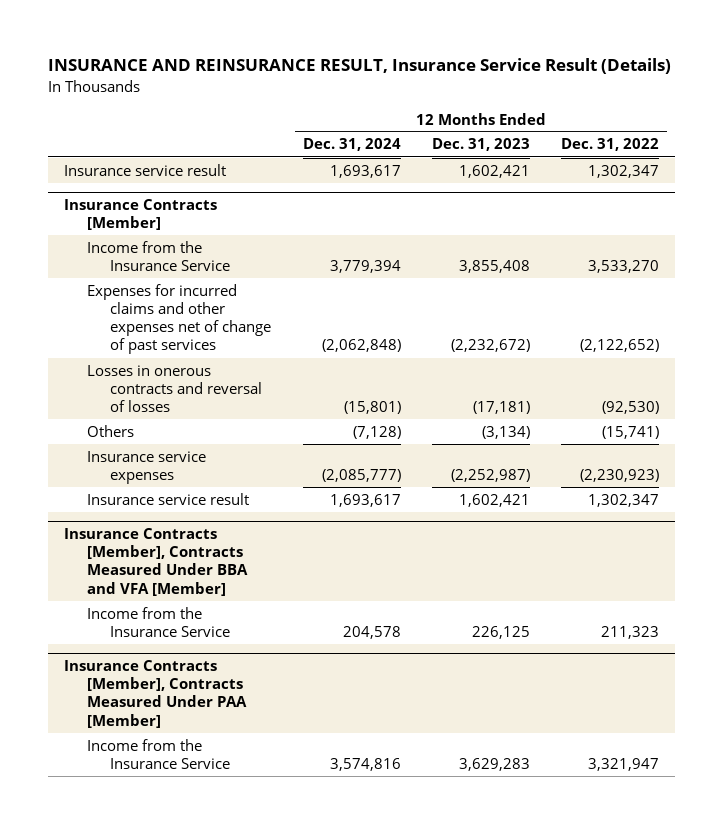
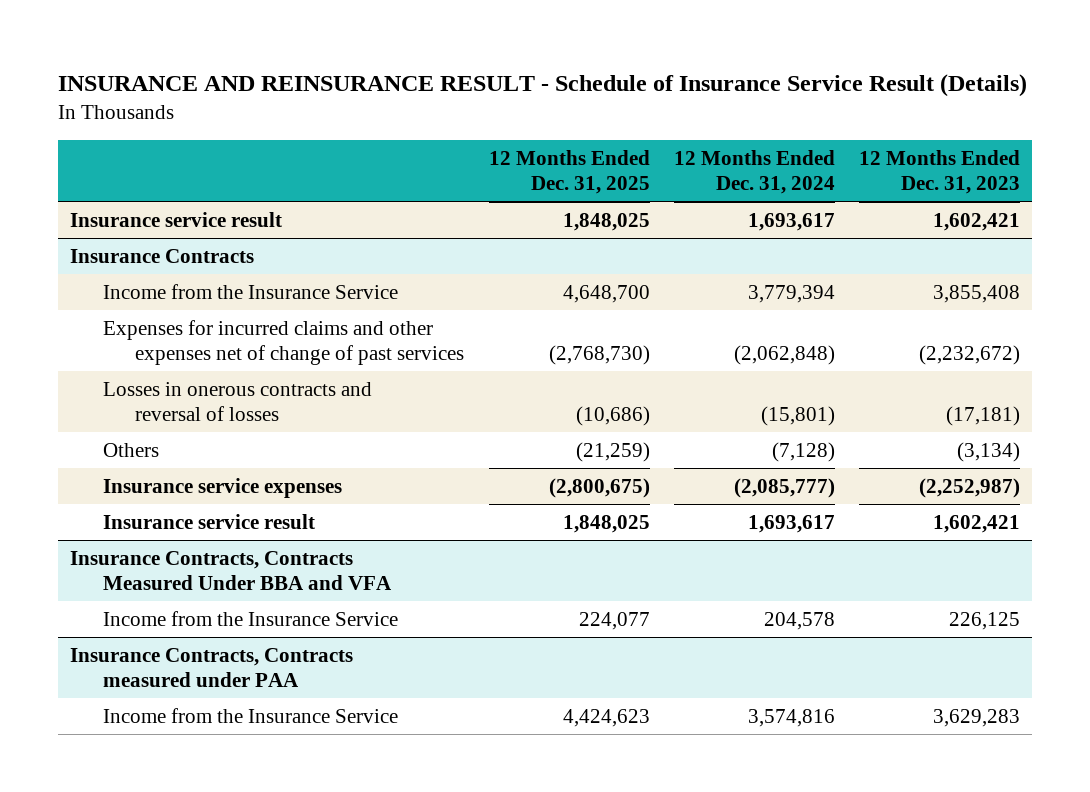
- INSURANCE AND REINSURANCE RESULT, Insurance Service Result (Details)
+ INSURANCE AND REINSURANCE RESULT - Schedule of Insurance Service Result (Details)
- | 12 Months Ended Dec. 31, 2024 | 12 Months Ended Dec. 31, 2023 | 12 Months Ended Dec. 31, 2022
+ | 12 Months Ended Dec. 31, 2025 | 12 Months Ended Dec. 31, 2024 | 12 Months Ended Dec. 31, 2023
- Insurance Contracts [Member]
+ Insurance Contracts
- Insurance Contracts [Member], Contracts Measured Under BBA and VFA [Member]
+ Insurance Contracts, Contracts Measured Under BBA and VFA
- Insurance Contracts [Member], Contracts Measured Under PAA [Member]
+ Insurance Contracts, Contracts measured under PAA

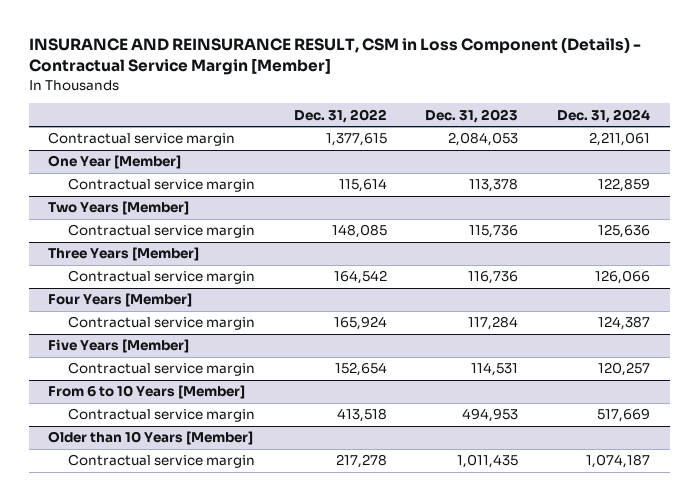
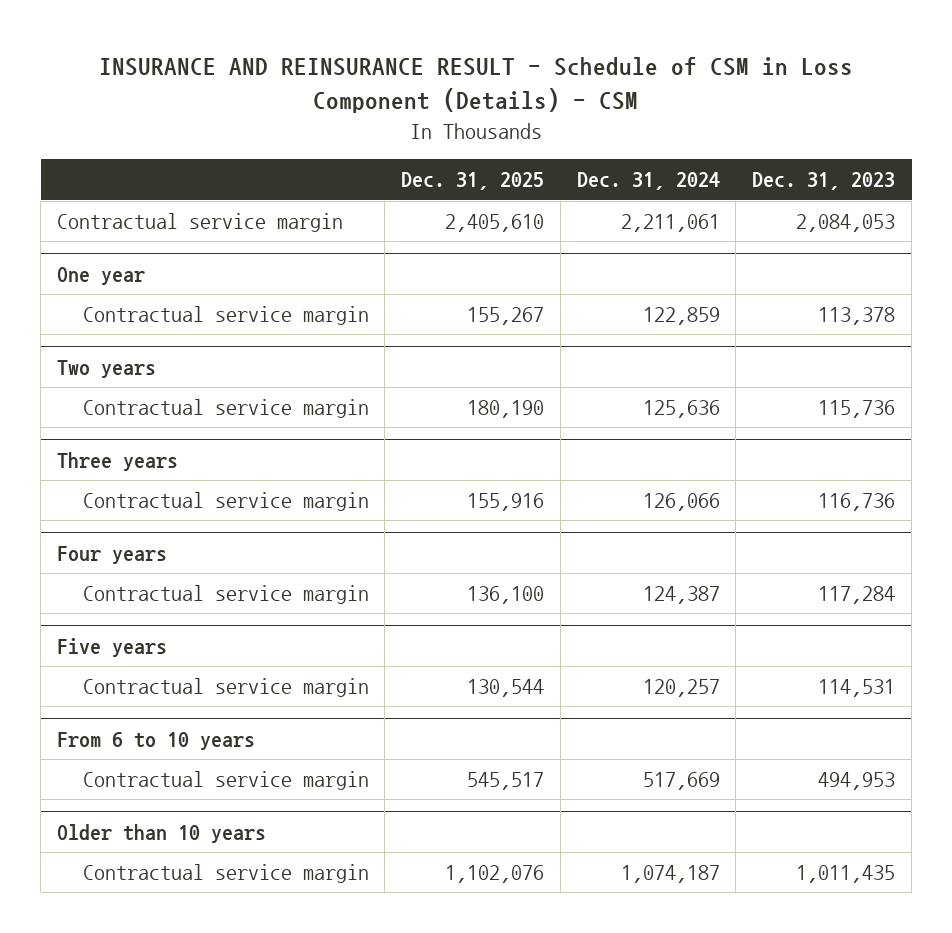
- INSURANCE AND REINSURANCE RESULT, CSM in Loss Component (Details) - Contractual Service Margin [Member]
+ INSURANCE AND REINSURANCE RESULT - Schedule of CSM in Loss Component (Details) - CSM
- | Dec. 31, 2022 | Dec. 31, 2023 | Dec. 31, 2024
+ | Dec. 31, 2025 | Dec. 31, 2024 | Dec. 31, 2023
- One Year [Member]
+ One year
- Two Years [Member]
+ Two years
- Three Years [Member]
+ Three years
- Four Years [Member]
+ Four years
- Five Years [Member]
+ Five years
- From 6 to 10 Years [Member]
+ From 6 to 10 years
- Older than 10 Years [Member]
+ Older than 10 years

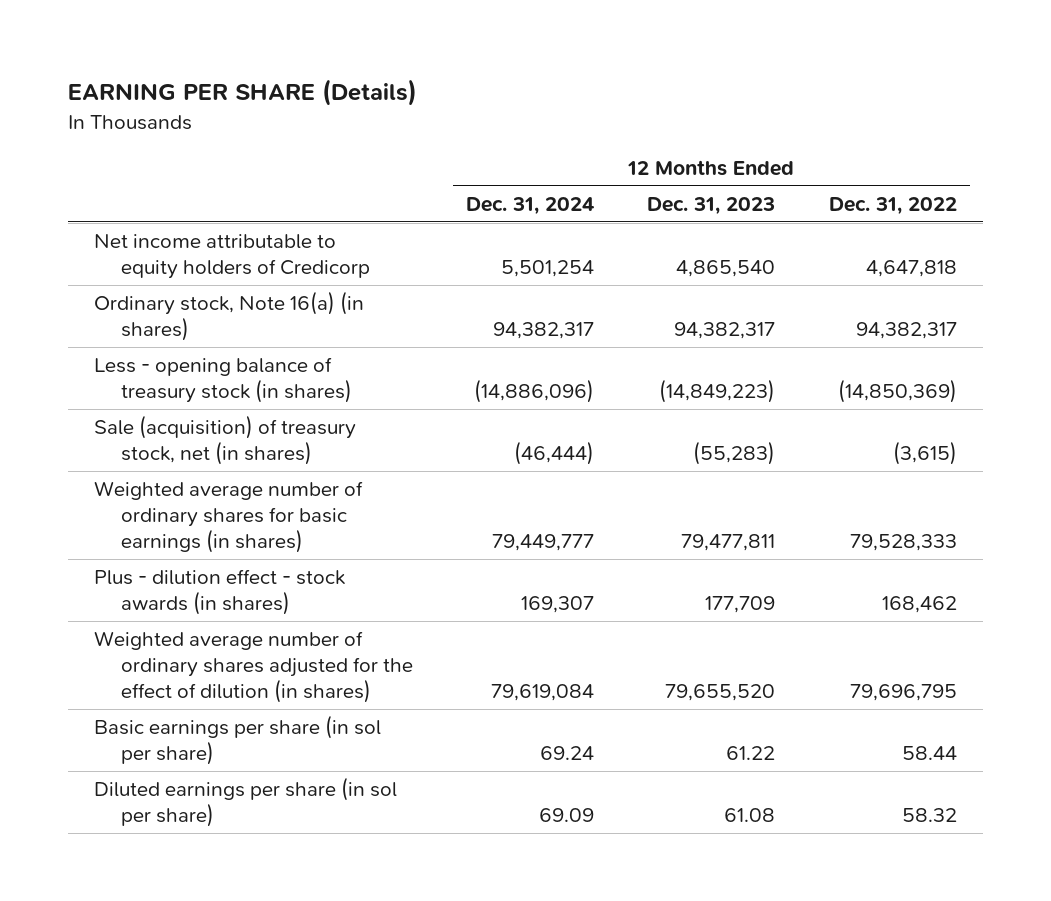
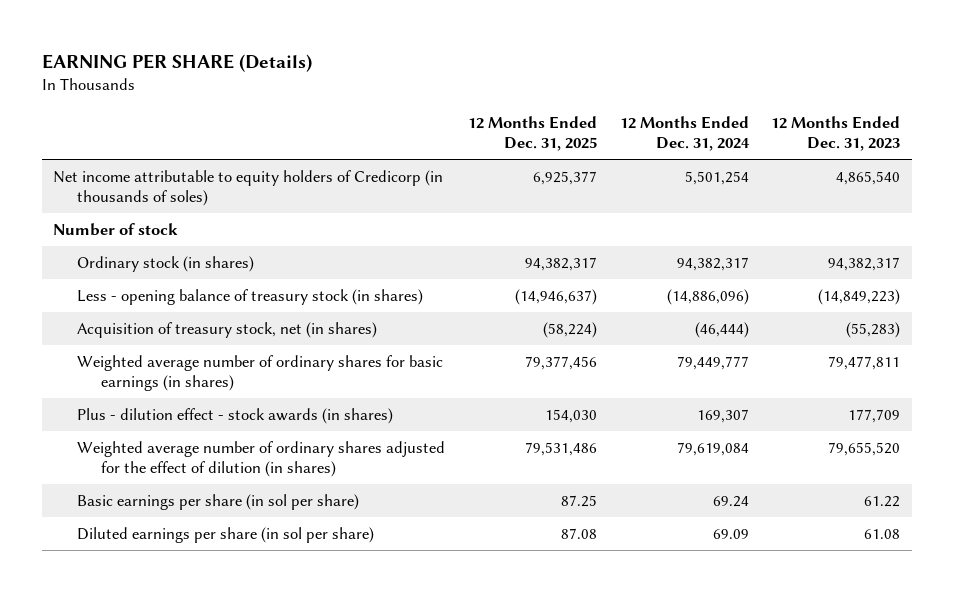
- | 12 Months Ended Dec. 31, 2024 | 12 Months Ended Dec. 31, 2023 | 12 Months Ended Dec. 31, 2022
+ | 12 Months Ended Dec. 31, 2025 | 12 Months Ended Dec. 31, 2024 | 12 Months Ended Dec. 31, 2023
- Net income attributable to equity holders of Credicorp | 5,501,254 | 4,865,540 | 4,647,818
- Ordinary stock, Note 16(a) (in shares) | 94,382,317 | 94,382,317 | 94,382,317
+ Net income attributable to equity holders of Credicorp (in thousands of soles) | 6,925,377 | 5,501,254 | 4,865,540
+ Number of stock
+ Ordinary stock (in shares) | 94,382,317 | 94,382,317 | 94,382,317
- Sale (acquisition) of treasury stock, net (in shares) | (46,444) | (55,283) | (3,615)
+ Acquisition of treasury stock, net (in shares) | (58,224) | (46,444) | (55,283)

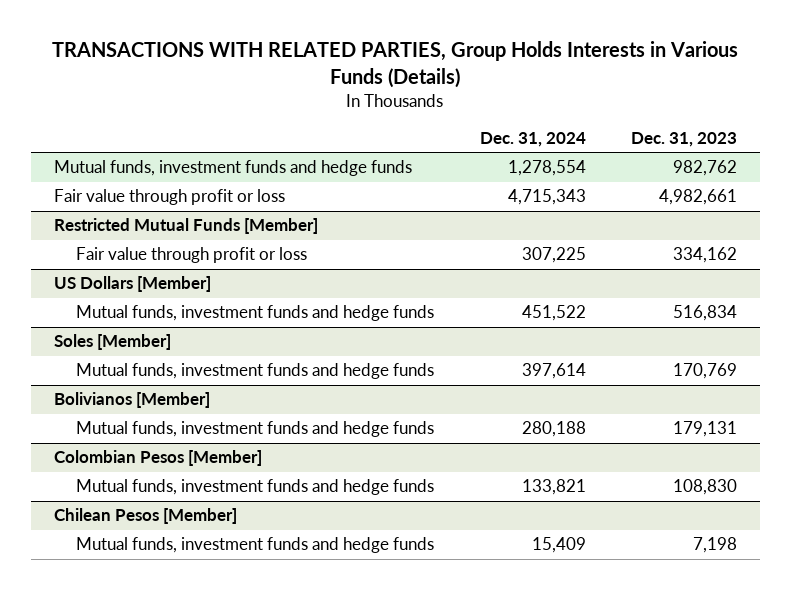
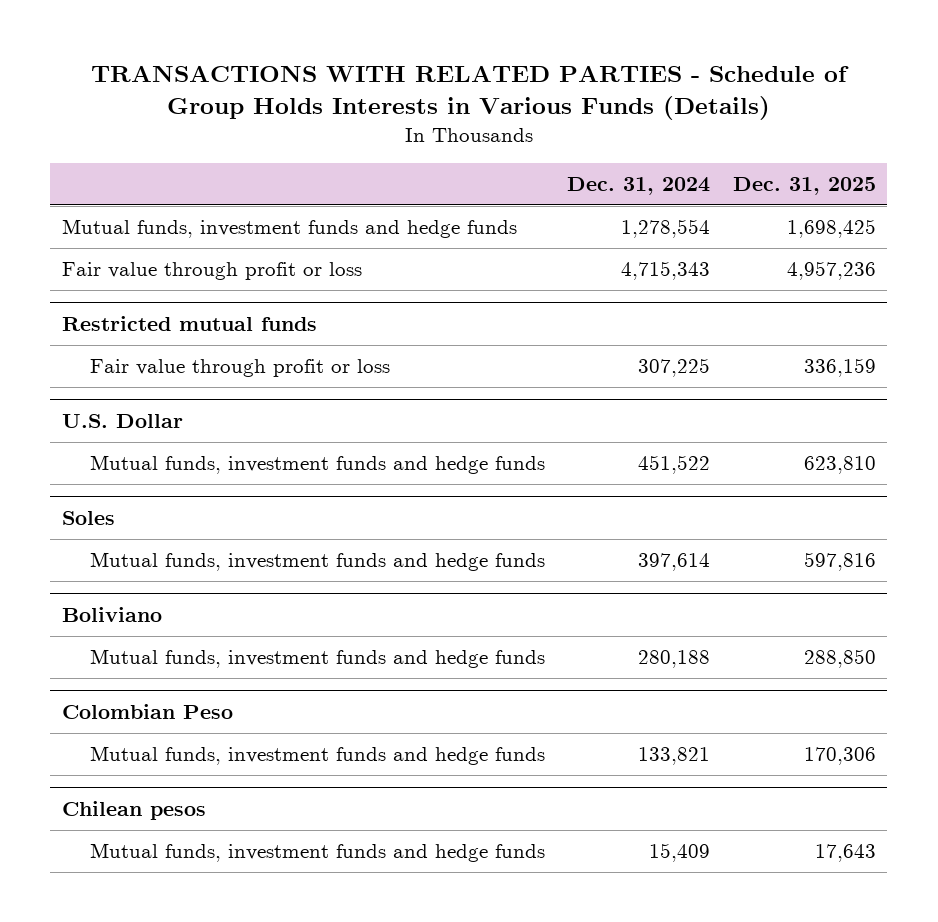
- TRANSACTIONS WITH RELATED PARTIES, Group Holds Interests in Various Funds (Details)
+ TRANSACTIONS WITH RELATED PARTIES - Schedule of Group Holds Interests in Various Funds (Details)
- | Dec. 31, 2024 | Dec. 31, 2023
+ | Dec. 31, 2024 | Dec. 31, 2025
- Restricted Mutual Funds [Member]
+ Restricted mutual funds
- US Dollars [Member]
+ U.S. Dollar
- Soles [Member]
+ Soles
- Bolivianos [Member]
+ Boliviano
- Colombian Pesos [Member]
+ Colombian Peso
- Chilean Pesos [Member]
+ Chilean pesos

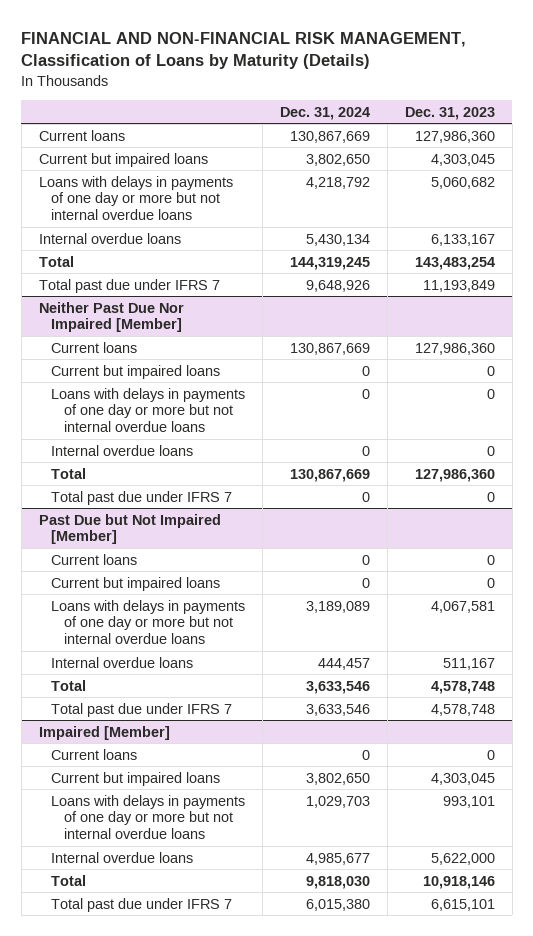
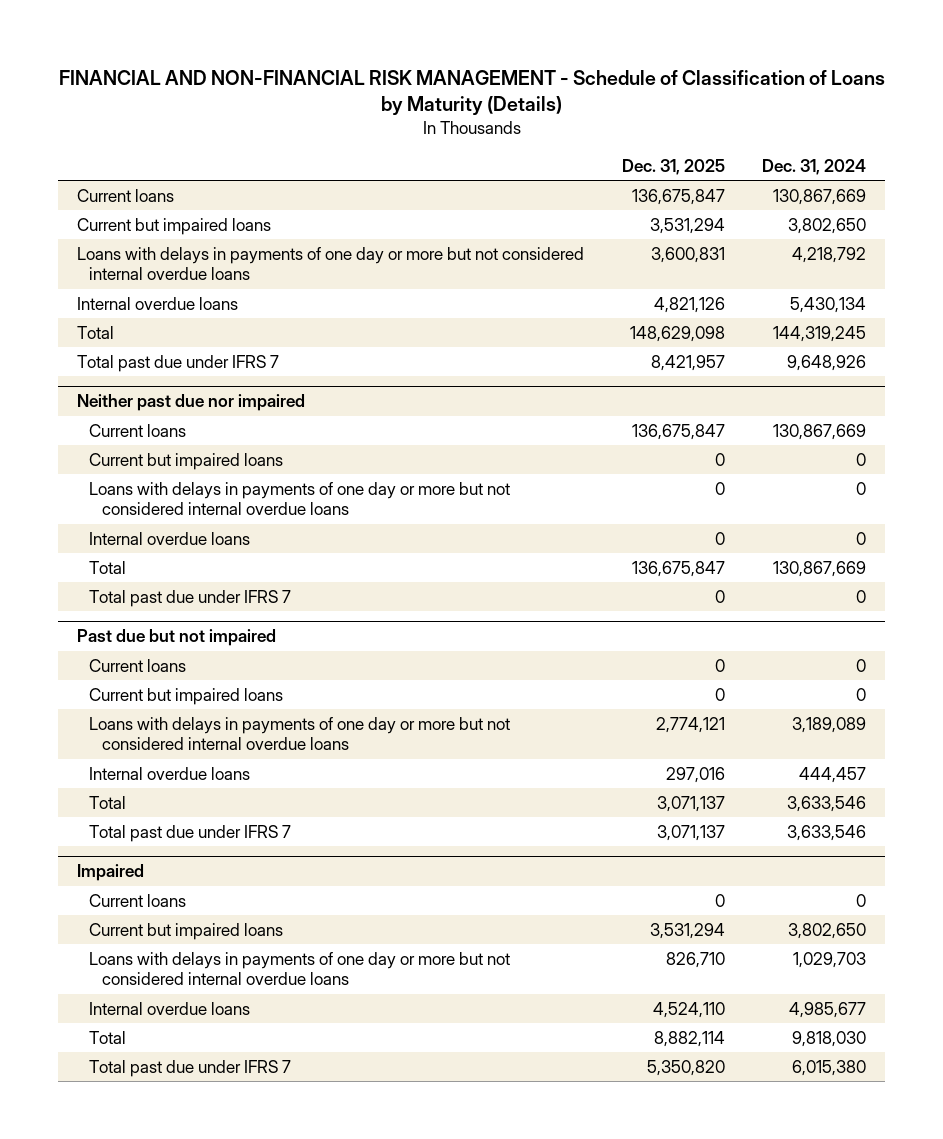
- FINANCIAL AND NON-FINANCIAL RISK MANAGEMENT, Classification of Loans by Maturity (Details)
+ FINANCIAL AND NON-FINANCIAL RISK MANAGEMENT - Schedule of Classification of Loans by Maturity (Details)
- | Dec. 31, 2024 | Dec. 31, 2023
+ | Dec. 31, 2025 | Dec. 31, 2024
- Loans with delays in payments of one day or more but not internal overdue loans | 4,218,792 | 5,060,682
+ Loans with delays in payments of one day or more but not considered internal overdue loans | 3,600,831 | 4,218,792
- Neither Past Due Nor Impaired [Member]
+ Neither past due nor impaired
- Loans with delays in payments of one day or more but not internal overdue loans | 0 | 0
+ Loans with delays in payments of one day or more but not considered internal overdue loans | 0 | 0
- Past Due but Not Impaired [Member]
+ Past due but not impaired
- Loans with delays in payments of one day or more but not internal overdue loans | 3,189,089 | 4,067,581
+ Loans with delays in payments of one day or more but not considered internal overdue loans | 2,774,121 | 3,189,089
- Impaired [Member]
+ Impaired
- Loans with delays in payments of one day or more but not internal overdue loans | 1,029,703 | 993,101
+ Loans with delays in payments of one day or more but not considered internal overdue loans | 826,710 | 1,029,703

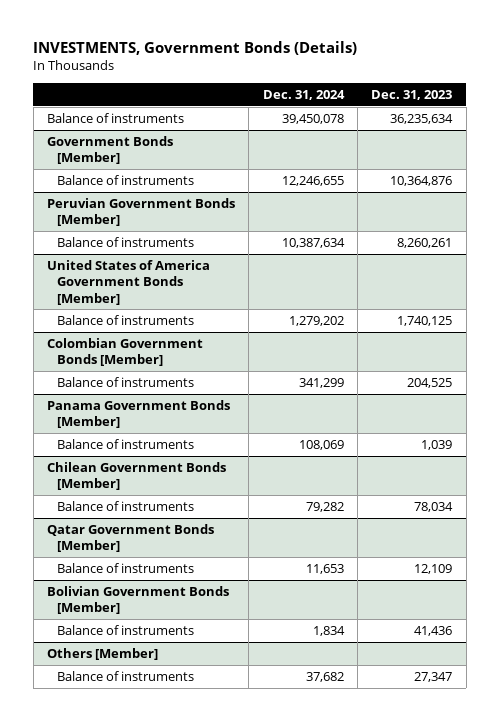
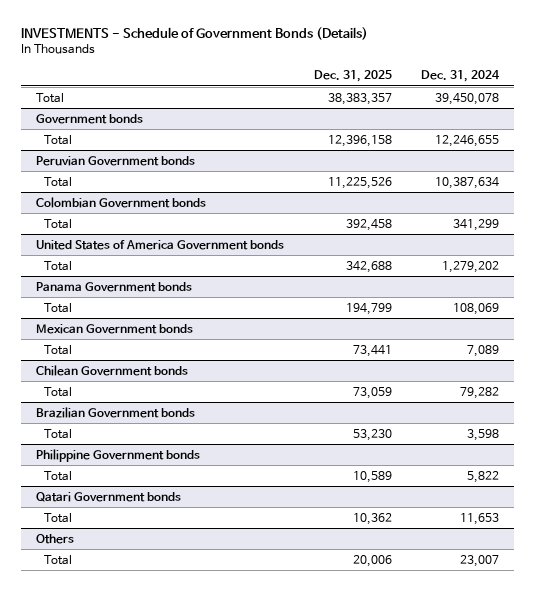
- INVESTMENTS, Government Bonds (Details)
+ INVESTMENTS - Schedule of Government Bonds (Details)
- | Dec. 31, 2024 | Dec. 31, 2023
+ | Dec. 31, 2025 | Dec. 31, 2024
- Balance of instruments | 39,450,078 | 36,235,634
- Government Bonds [Member]
- Balance of instruments | 12,246,655 | 10,364,876
- Peruvian Government Bonds [Member]
- Balance of instruments | 10,387,634 | 8,260,261
- United States of America Government Bonds [Member]
- Balance of instruments | 1,279,202 | 1,740,125
- Colombian Government Bonds [Member]
- Balance of instruments | 341,299 | 204,525
- Panama Government Bonds [Member]
- Balance of instruments | 108,069 | 1,039
- Chilean Government Bonds [Member]
- Balance of instruments | 79,282 | 78,034
- Qatar Government Bonds [Member]
- Balance of instruments | 11,653 | 12,109
- Bolivian Government Bonds [Member]
- Balance of instruments | 1,834 | 41,436
- Others [Member]
- Balance of instruments | 37,682 | 27,347
+ Total | 38,383,357 | 39,450,078
+ Government bonds
+ Total | 12,396,158 | 12,246,655
+ Peruvian Government bonds
+ Total | 11,225,526 | 10,387,634
+ Colombian Government bonds
+ Total | 392,458 | 341,299
+ United States of America Government bonds
+ Total | 342,688 | 1,279,202
+ Panama Government bonds
+ Total | 194,799 | 108,069
+ Mexican Government bonds
+ Total | 73,441 | 7,089
+ Chilean Government bonds
+ Total | 73,059 | 79,282
+ Brazilian Government bonds
+ Total | 53,230 | 3,598
+ Philippine Government bonds
+ Total | 10,589 | 5,822
+ Qatari Government bonds
+ Total | 10,362 | 11,653
+ Others
+ Total | 20,006 | 23,007

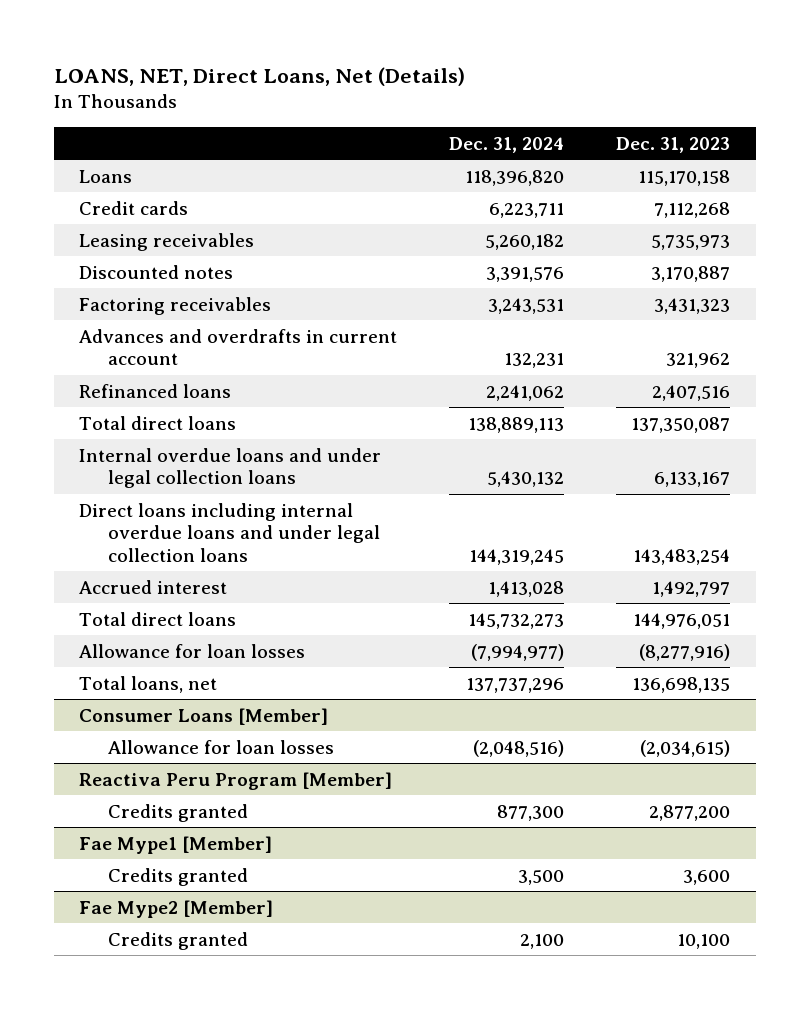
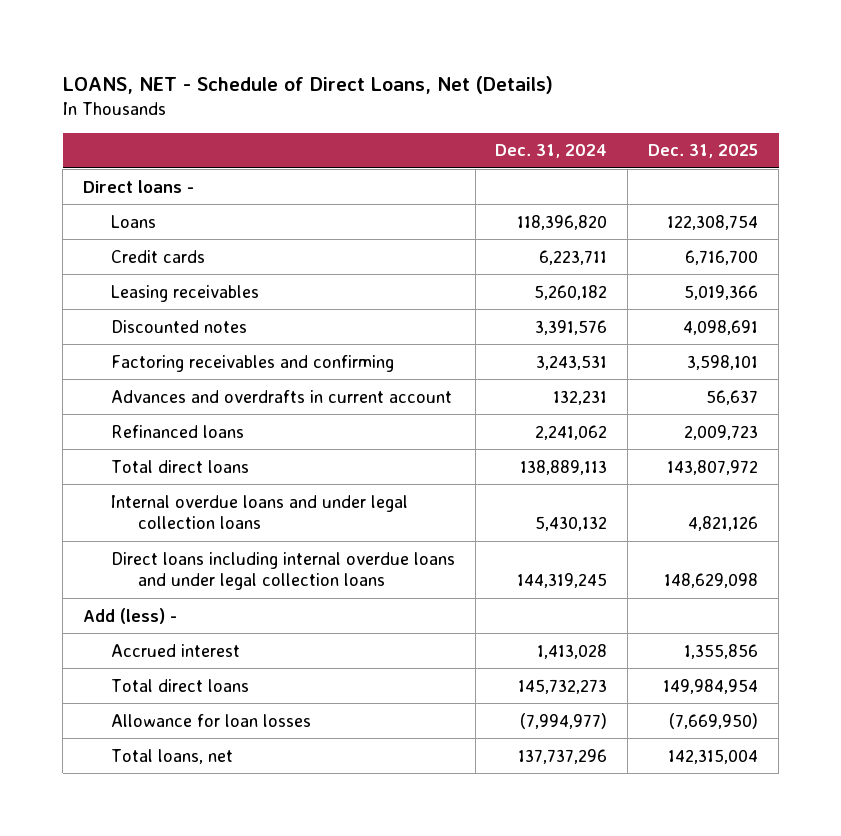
- LOANS, NET, Direct Loans, Net (Details)
+ LOANS, NET - Schedule of Direct Loans, Net (Details)
- | Dec. 31, 2024 | Dec. 31, 2023
+ | Dec. 31, 2024 | Dec. 31, 2025
+ Direct loans -
- Factoring receivables | 3,243,531 | 3,431,323
+ Factoring receivables and confirming | 3,243,531 | 3,598,101
+ Add (less) -
- Consumer Loans [Member]
- Allowance for loan losses | (2,048,516) | (2,034,615)
- Reactiva Peru Program [Member]
- Credits granted | 877,300 | 2,877,200
- Fae Mype1 [Member]
- Credits granted | 3,500 | 3,600
- Fae Mype2 [Member]
- Credits granted | 2,100 | 10,100

